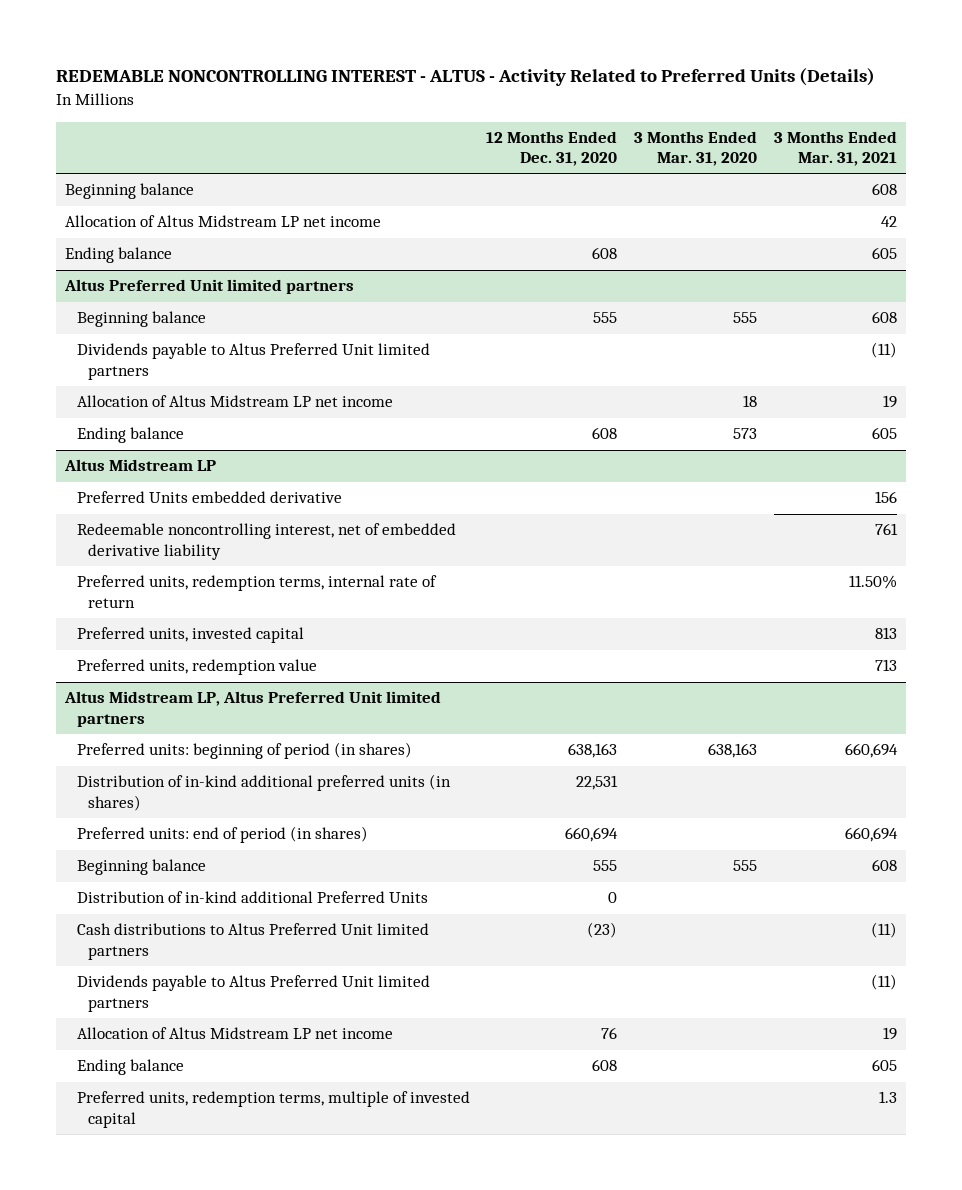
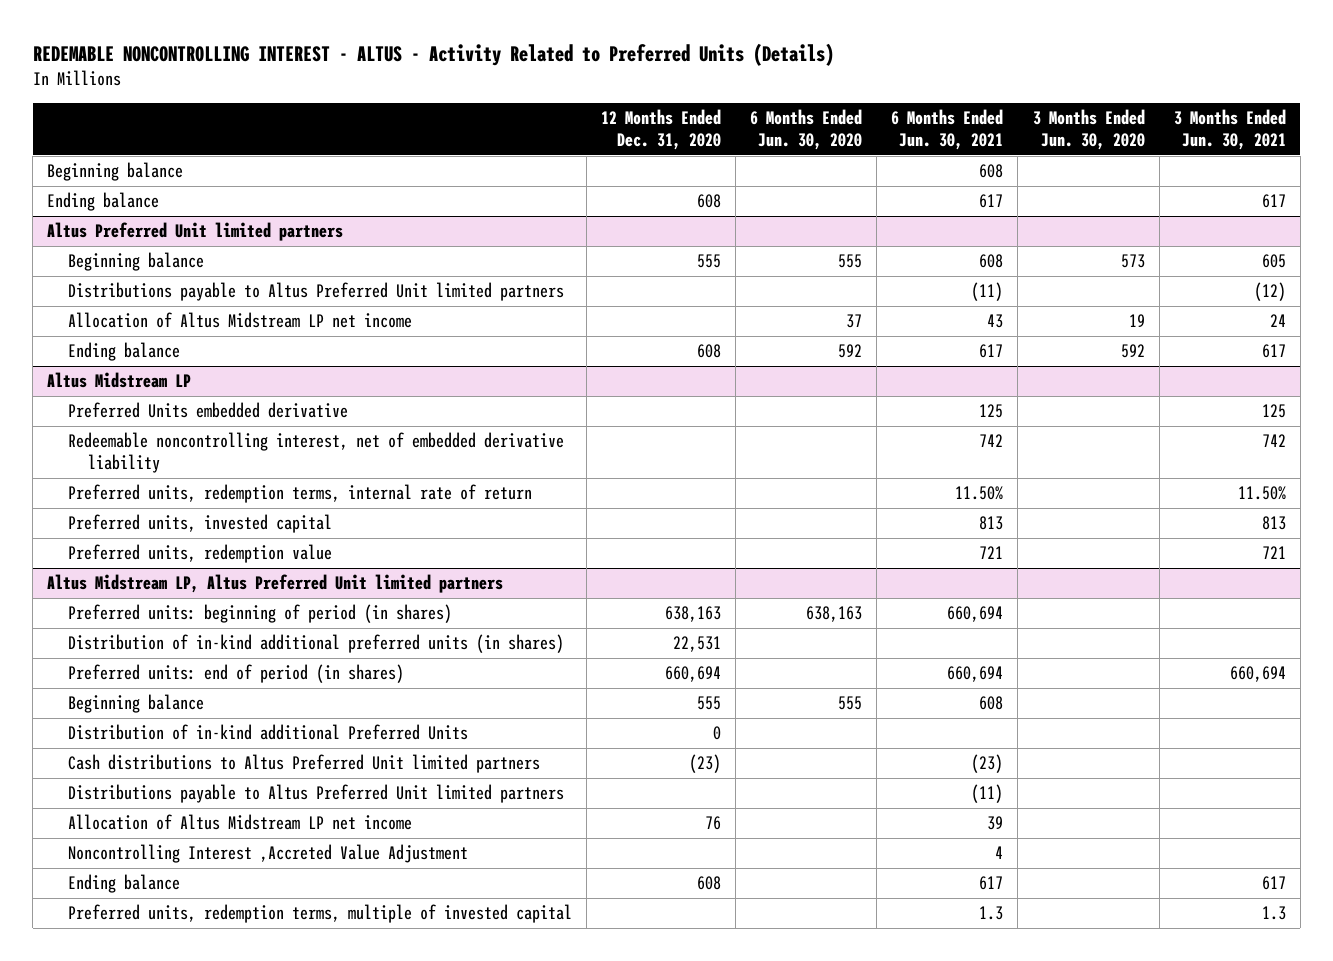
- | 12 Months Ended Dec. 31, 2020 | 3 Months Ended Mar. 31, 2020 | 3 Months Ended Mar. 31, 2021
+ | 12 Months Ended Dec. 31, 2020 | 6 Months Ended Jun. 30, 2020 | 6 Months Ended Jun. 30, 2021 | 3 Months Ended Jun. 30, 2020 | 3 Months Ended Jun. 30, 2021
- Allocation of Altus Midstream LP net income | | | 42
@ Altus Preferred Unit limited partners
- Dividends payable to Altus Preferred Unit limited partners | | | (11)
+ Distributions payable to Altus Preferred Unit limited partners | | | (11) | | (12)
@ Altus Midstream LP, Altus Preferred Unit limited partners
- Dividends payable to Altus Preferred Unit limited partners | | | (11)
+ Distributions payable to Altus Preferred Unit limited partners | | | (11) | |
+ Noncontrolling Interest ,Accreted Value Adjustment | | | 4 | |

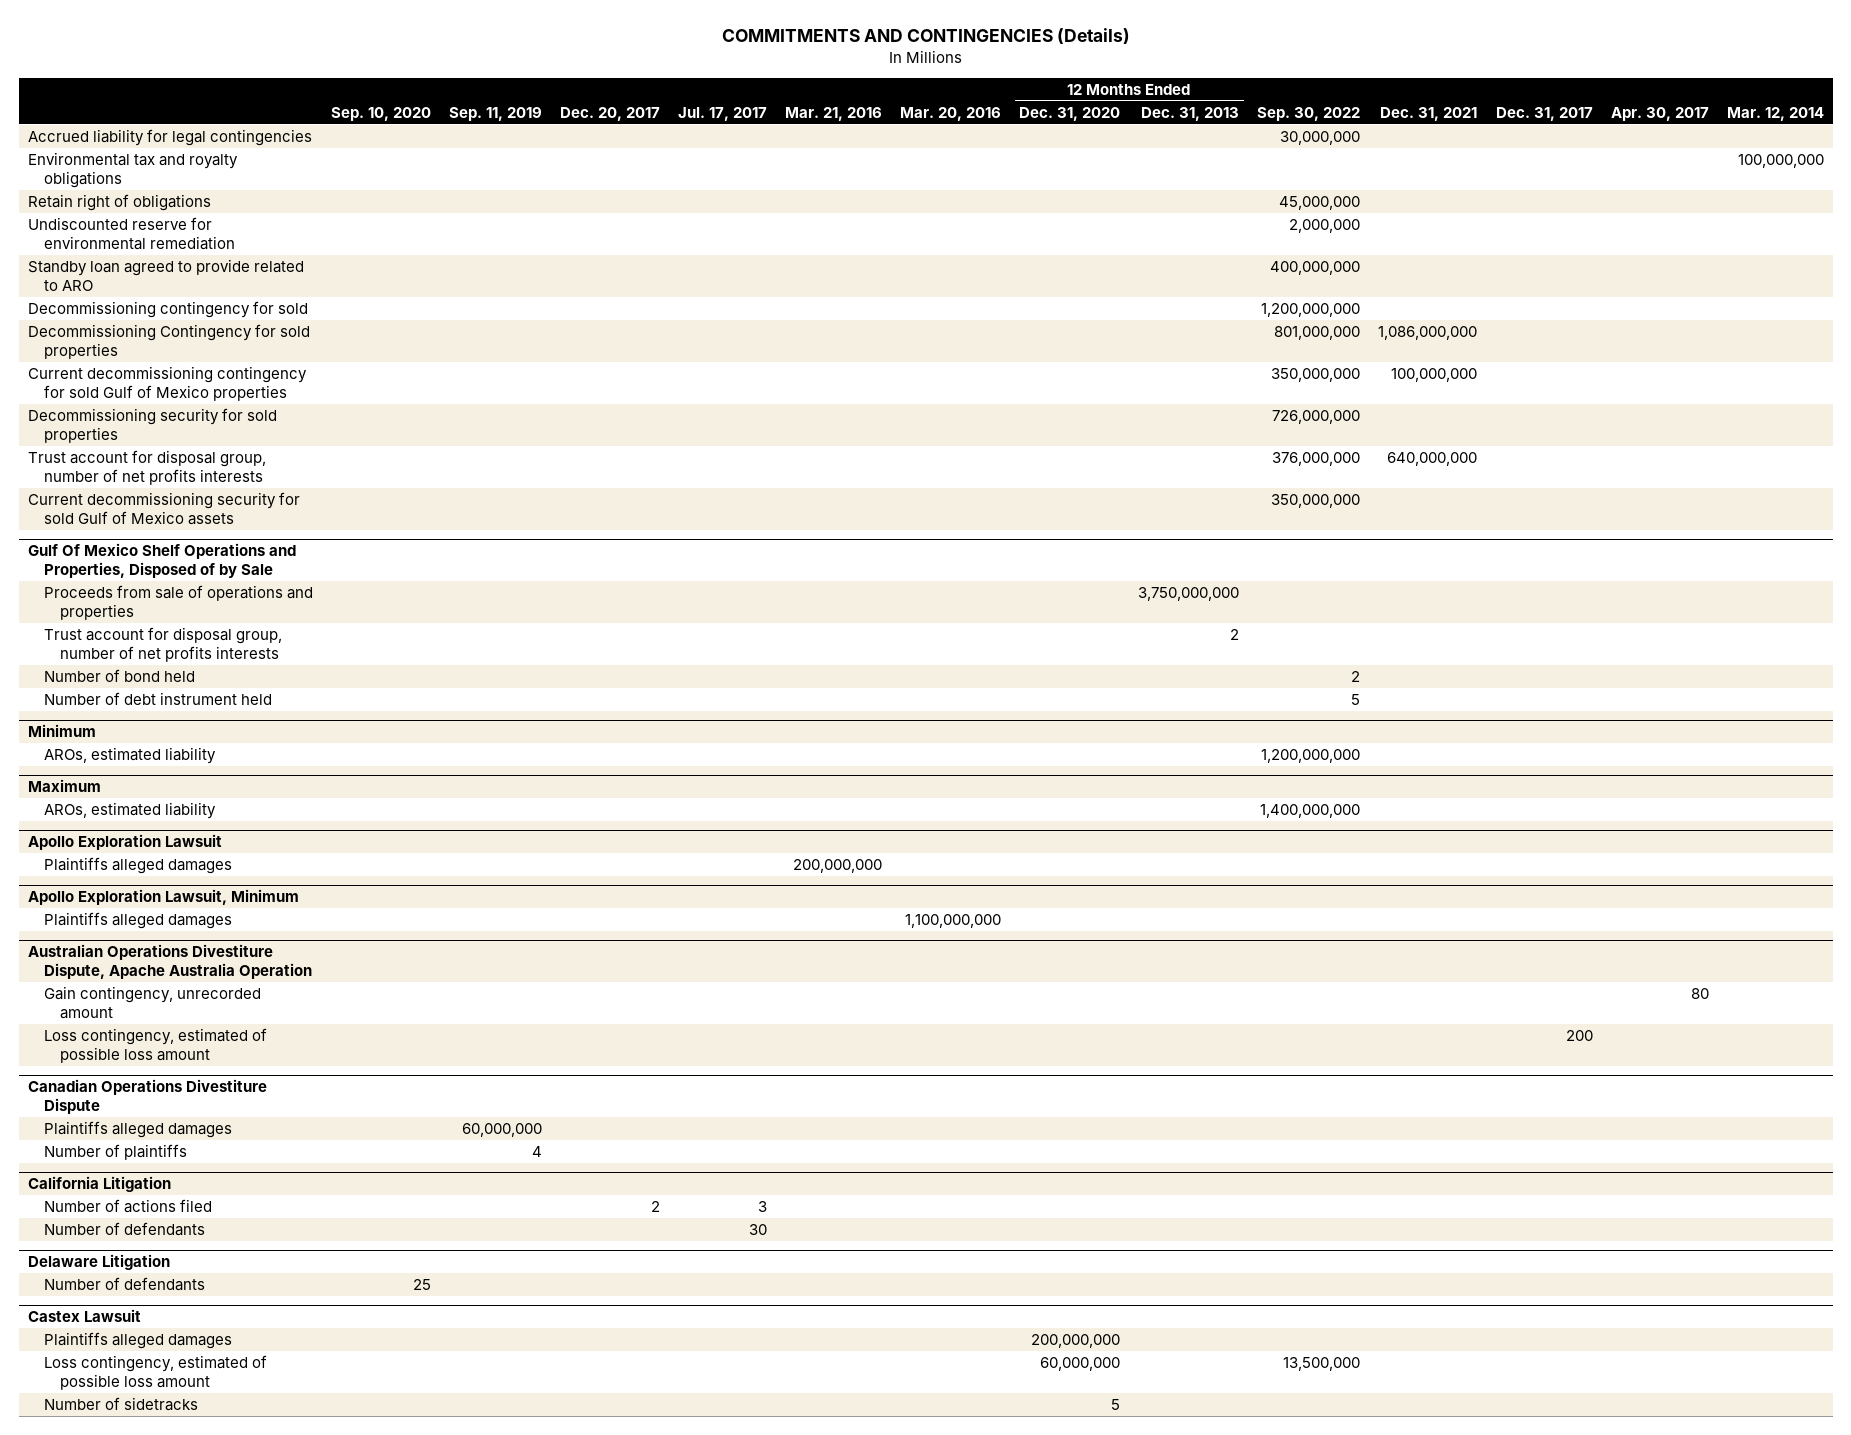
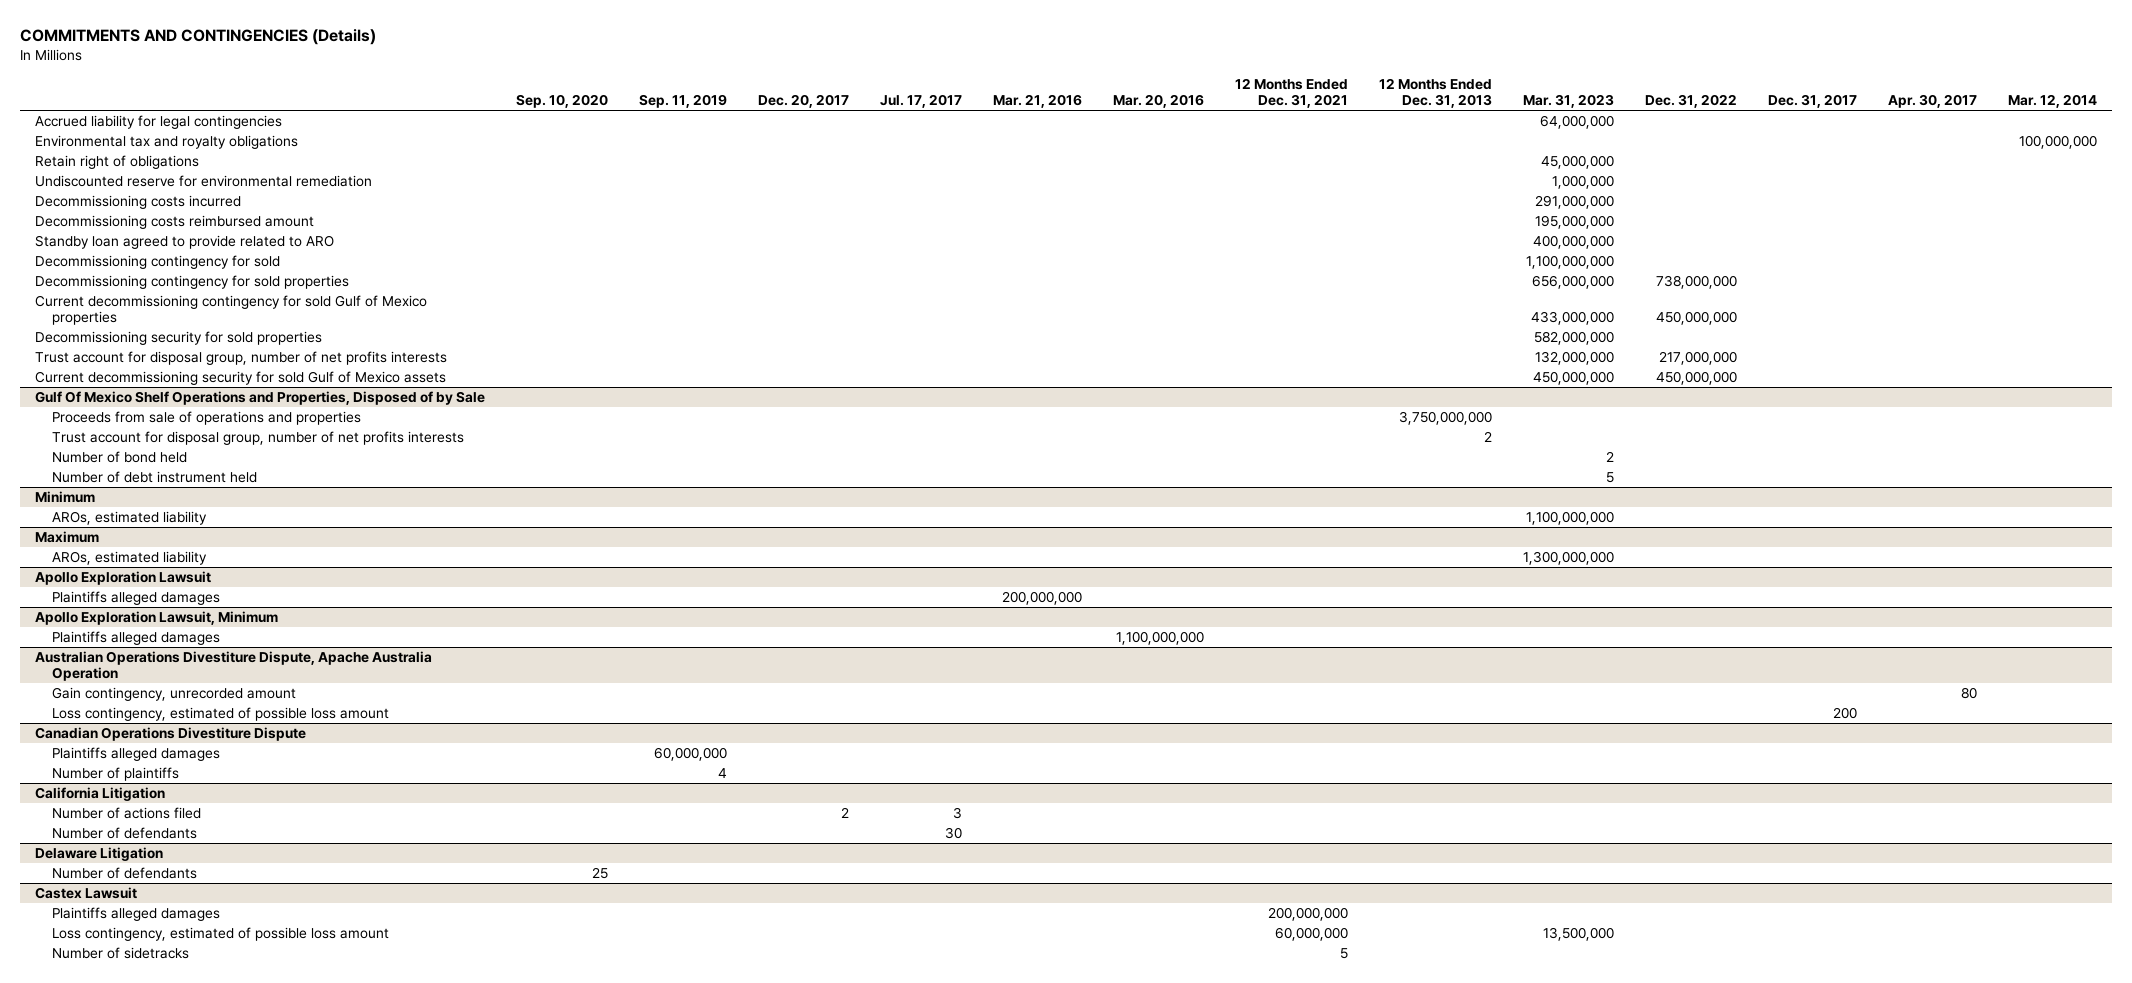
- | Sep. 10, 2020 | Sep. 11, 2019 | Dec. 20, 2017 | Jul. 17, 2017 | Mar. 21, 2016 | Mar. 20, 2016 | 12 Months Ended Dec. 31, 2020 | 12 Months Ended Dec. 31, 2013 | Sep. 30, 2022 | Dec. 31, 2021 | Dec. 31, 2017 | Apr. 30, 2017 | Mar. 12, 2014
+ | Sep. 10, 2020 | Sep. 11, 2019 | Dec. 20, 2017 | Jul. 17, 2017 | Mar. 21, 2016 | Mar. 20, 2016 | 12 Months Ended Dec. 31, 2021 | 12 Months Ended Dec. 31, 2013 | Mar. 31, 2023 | Dec. 31, 2022 | Dec. 31, 2017 | Apr. 30, 2017 | Mar. 12, 2014
+ Decommissioning costs incurred | | | | | | | | | 291,000,000 | | | |
+ Decommissioning costs reimbursed amount | | | | | | | | | 195,000,000 | | | |
- Decommissioning Contingency for sold properties | | | | | | | | | 801,000,000 | 1,086,000,000 | | |
+ Decommissioning contingency for sold properties | | | | | | | | | 656,000,000 | 738,000,000 | | |

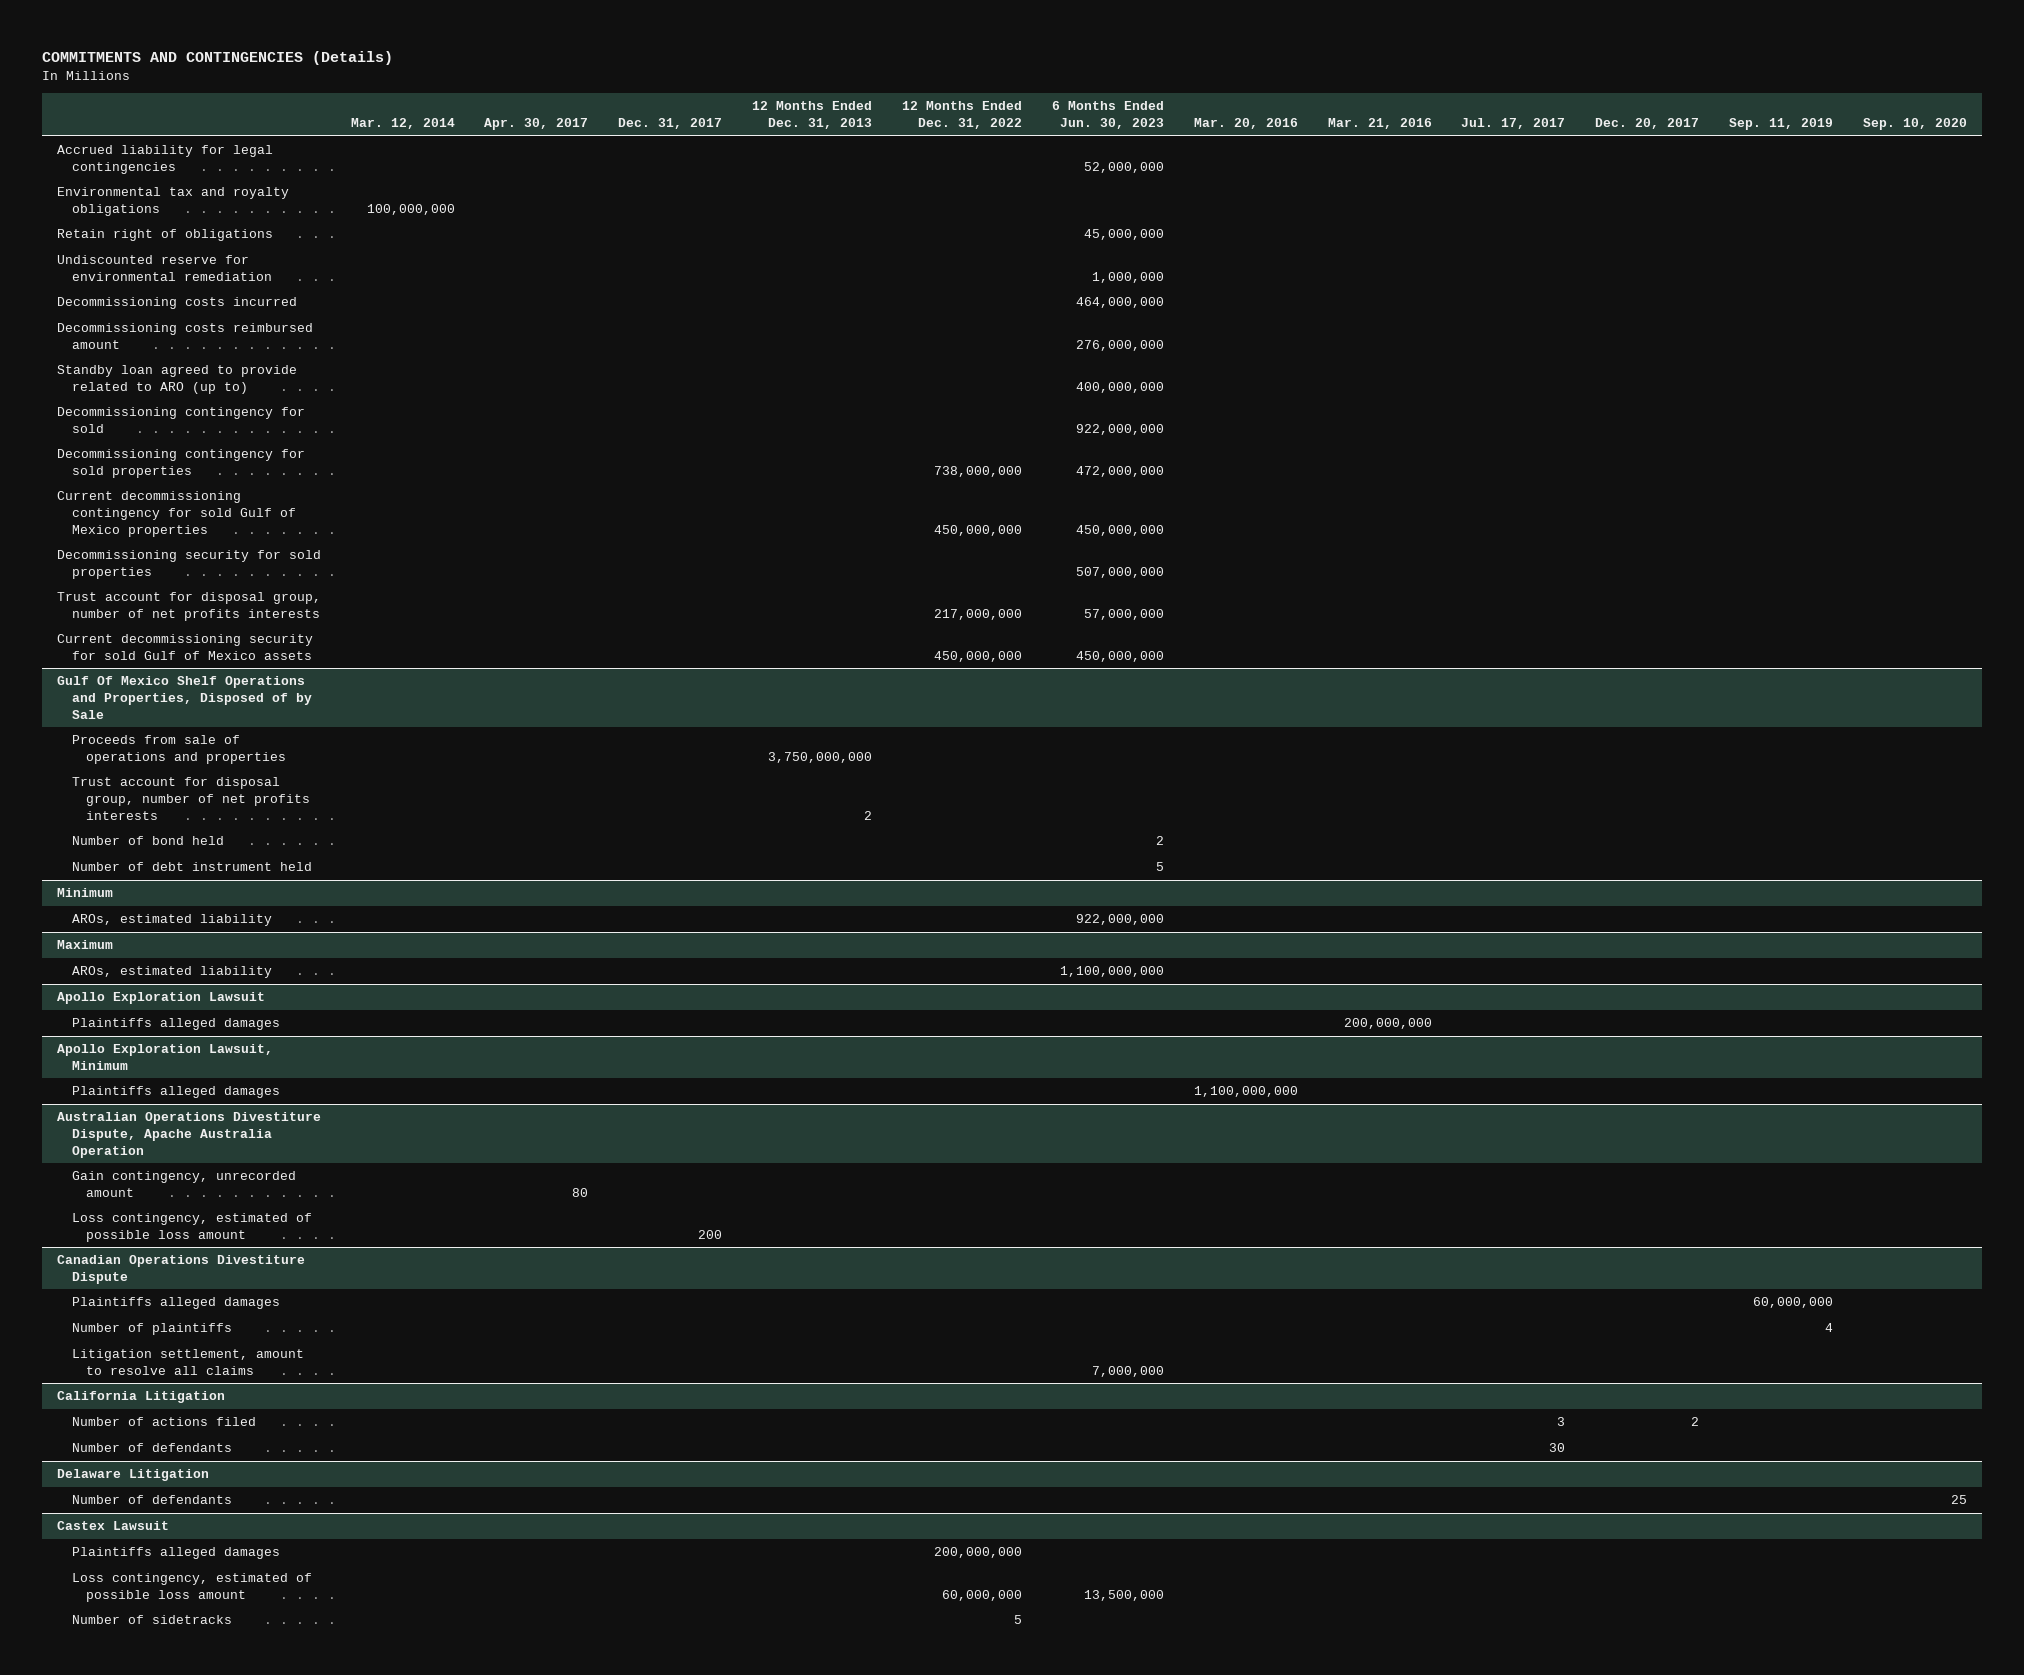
- | Sep. 10, 2020 | Sep. 11, 2019 | Dec. 20, 2017 | Jul. 17, 2017 | Mar. 21, 2016 | Mar. 20, 2016 | 12 Months Ended Dec. 31, 2021 | 12 Months Ended Dec. 31, 2013 | Mar. 31, 2023 | Dec. 31, 2022 | Dec. 31, 2017 | Apr. 30, 2017 | Mar. 12, 2014
+ | Mar. 12, 2014 | Apr. 30, 2017 | Dec. 31, 2017 | 12 Months Ended Dec. 31, 2013 | 12 Months Ended Dec. 31, 2022 | 6 Months Ended Jun. 30, 2023 | Mar. 20, 2016 | Mar. 21, 2016 | Jul. 17, 2017 | Dec. 20, 2017 | Sep. 11, 2019 | Sep. 10, 2020
- Standby loan agreed to provide related to ARO | | | | | | | | | 400,000,000 | | | |
+ Standby loan agreed to provide related to ARO (up to) | | | | | | 400,000,000 | | | | | |
@ Canadian Operations Divestiture Dispute
+ Litigation settlement, amount to resolve all claims | | | | | | 7,000,000 | | | | | |

